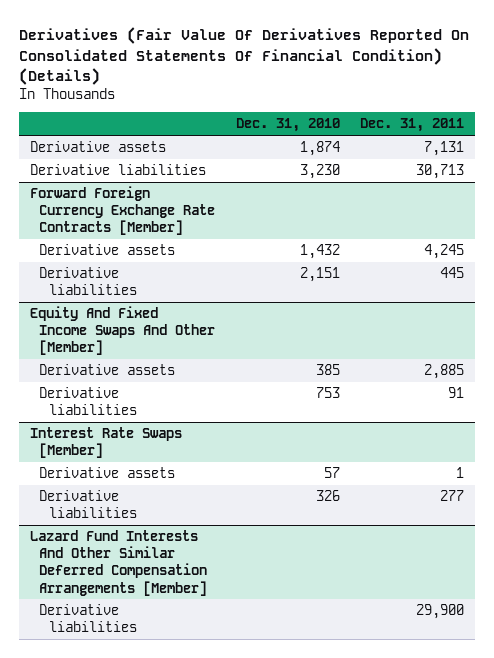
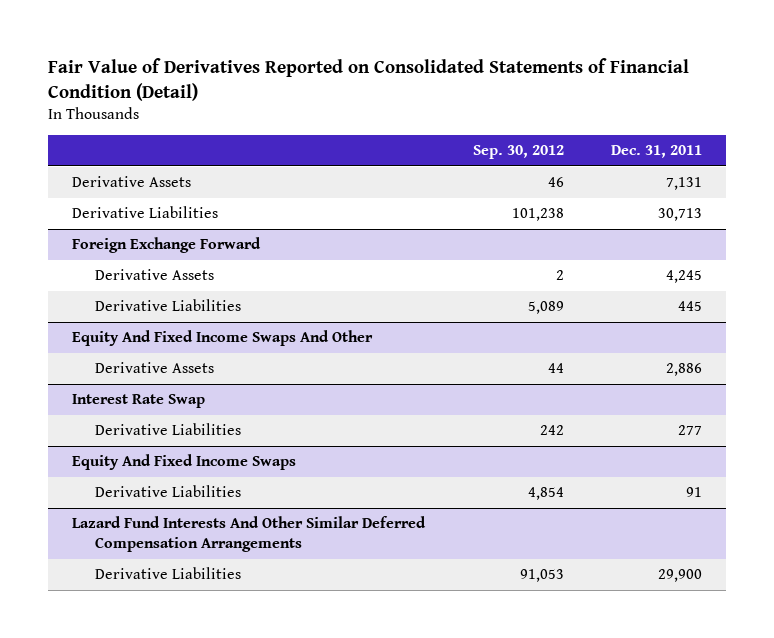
- Derivatives (Fair Value Of Derivatives Reported On Consolidated Statements Of Financial Condition) (Details)
+ Fair Value of Derivatives Reported on Consolidated Statements of Financial Condition (Detail)
- | Dec. 31, 2010 | Dec. 31, 2011
+ | Sep. 30, 2012 | Dec. 31, 2011
- Derivative assets | 1,874 | 7,131
- Derivative liabilities | 3,230 | 30,713
- Forward Foreign Currency Exchange Rate Contracts [Member]
- Derivative assets | 1,432 | 4,245
- Derivative liabilities | 2,151 | 445
- Equity And Fixed Income Swaps And Other [Member]
- Derivative assets | 385 | 2,885
- Derivative liabilities | 753 | 91
- Interest Rate Swaps [Member]
- Derivative assets | 57 | 1
- Derivative liabilities | 326 | 277
- Lazard Fund Interests And Other Similar Deferred Compensation Arrangements [Member]
- Derivative liabilities | | 29,900
+ Derivative Assets | 46 | 7,131
+ Derivative Liabilities | 101,238 | 30,713
+ Foreign Exchange Forward
+ Derivative Assets | 2 | 4,245
+ Derivative Liabilities | 5,089 | 445
+ Equity And Fixed Income Swaps And Other
+ Derivative Assets | 44 | 2,886
+ Interest Rate Swap
+ Derivative Liabilities | 242 | 277
+ Equity And Fixed Income Swaps
+ Derivative Liabilities | 4,854 | 91
+ Lazard Fund Interests And Other Similar Deferred Compensation Arrangements
+ Derivative Liabilities | 91,053 | 29,900

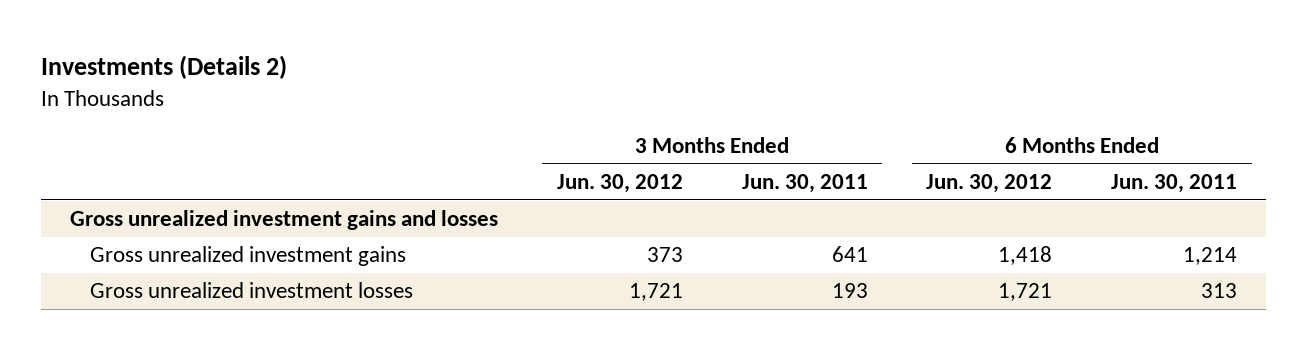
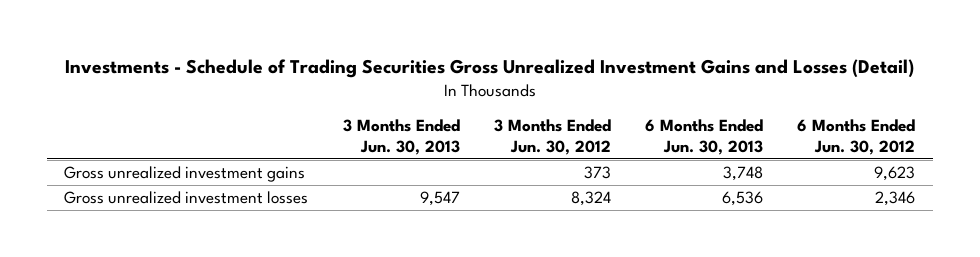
- Investments (Details 2)
+ Investments - Schedule of Trading Securities Gross Unrealized Investment Gains and Losses (Detail)
- | 3 Months Ended Jun. 30, 2012 | 3 Months Ended Jun. 30, 2011 | 6 Months Ended Jun. 30, 2012 | 6 Months Ended Jun. 30, 2011
+ | 3 Months Ended Jun. 30, 2013 | 3 Months Ended Jun. 30, 2012 | 6 Months Ended Jun. 30, 2013 | 6 Months Ended Jun. 30, 2012
- Gross unrealized investment gains and losses
- Gross unrealized investment gains | 373 | 641 | 1,418 | 1,214
- Gross unrealized investment losses | 1,721 | 193 | 1,721 | 313
+ Gross unrealized investment gains | | 373 | 3,748 | 9,623
+ Gross unrealized investment losses | 9,547 | 8,324 | 6,536 | 2,346

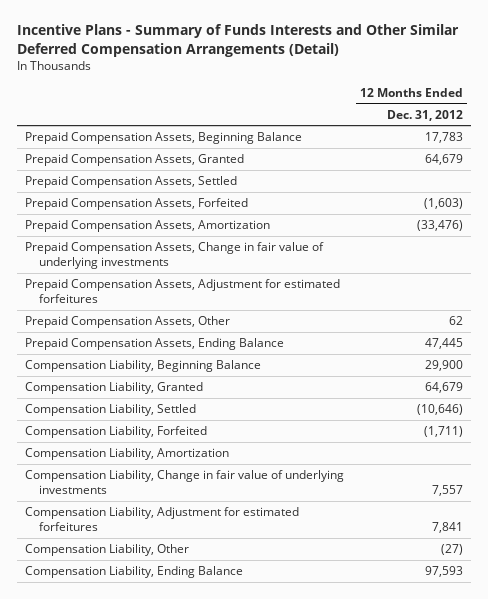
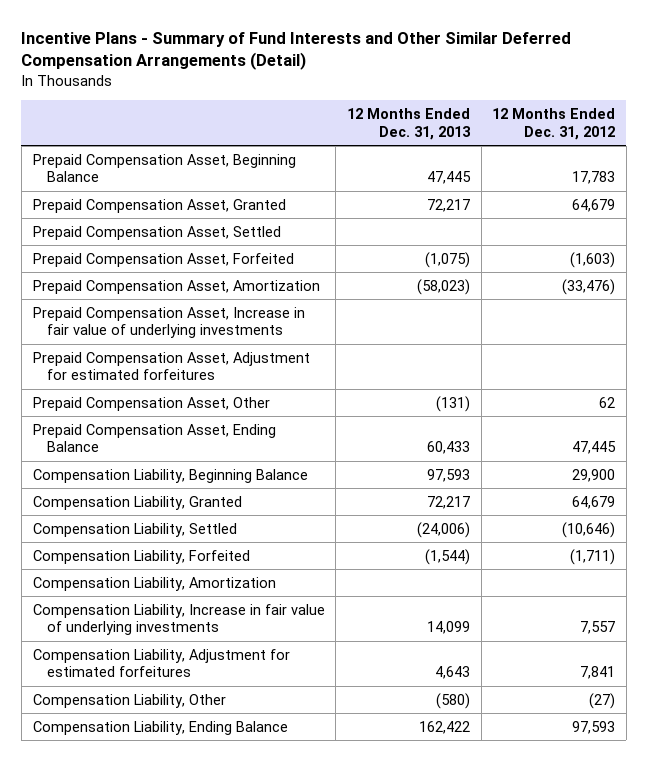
- Incentive Plans - Summary of Funds Interests and Other Similar Deferred Compensation Arrangements (Detail)
+ Incentive Plans - Summary of Fund Interests and Other Similar Deferred Compensation Arrangements (Detail)
- | 12 Months Ended Dec. 31, 2012
+ | 12 Months Ended Dec. 31, 2013 | 12 Months Ended Dec. 31, 2012
- Prepaid Compensation Assets, Beginning Balance | 17,783
- Prepaid Compensation Assets, Granted | 64,679
- Prepaid Compensation Assets, Settled
- Prepaid Compensation Assets, Forfeited | (1,603)
- Prepaid Compensation Assets, Amortization | (33,476)
- Prepaid Compensation Assets, Change in fair value of underlying investments
- Prepaid Compensation Assets, Adjustment for estimated forfeitures
- Prepaid Compensation Assets, Other | 62
- Prepaid Compensation Assets, Ending Balance | 47,445
+ Prepaid Compensation Asset, Beginning Balance | 47,445 | 17,783
+ Prepaid Compensation Asset, Granted | 72,217 | 64,679
+ Prepaid Compensation Asset, Settled
+ Prepaid Compensation Asset, Forfeited | (1,075) | (1,603)
+ Prepaid Compensation Asset, Amortization | (58,023) | (33,476)
+ Prepaid Compensation Asset, Increase in fair value of underlying investments
+ Prepaid Compensation Asset, Adjustment for estimated forfeitures
+ Prepaid Compensation Asset, Other | (131) | 62
+ Prepaid Compensation Asset, Ending Balance | 60,433 | 47,445
- Compensation Liability, Change in fair value of underlying investments | 7,557
+ Compensation Liability, Increase in fair value of underlying investments | 14,099 | 7,557

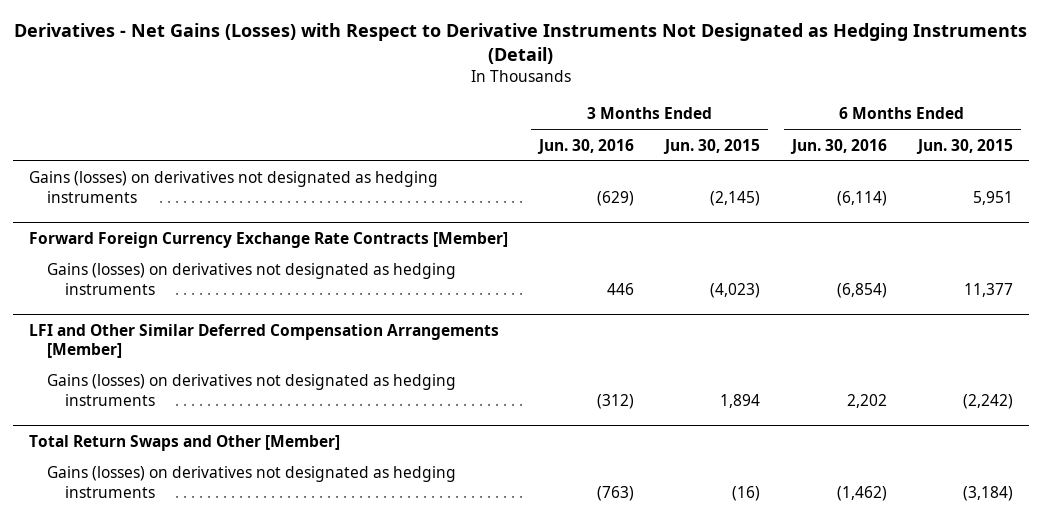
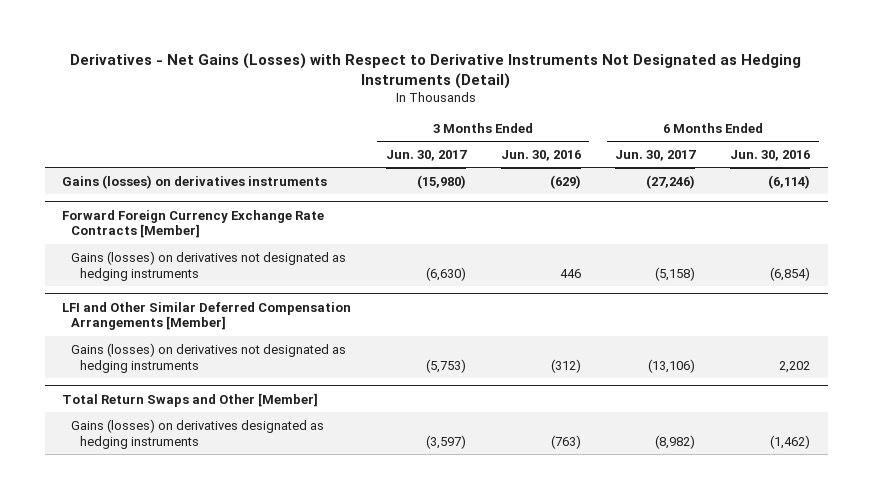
- | 3 Months Ended Jun. 30, 2016 | 3 Months Ended Jun. 30, 2015 | 6 Months Ended Jun. 30, 2016 | 6 Months Ended Jun. 30, 2015
+ | 3 Months Ended Jun. 30, 2017 | 3 Months Ended Jun. 30, 2016 | 6 Months Ended Jun. 30, 2017 | 6 Months Ended Jun. 30, 2016
- Gains (losses) on derivatives not designated as hedging instruments | (629) | (2,145) | (6,114) | 5,951
+ Gains (losses) on derivatives instruments | (15,980) | (629) | (27,246) | (6,114)
@ Total Return Swaps and Other [Member]
- Gains (losses) on derivatives not designated as hedging instruments | (763) | (16) | (1,462) | (3,184)
+ Gains (losses) on derivatives designated as hedging instruments | (3,597) | (763) | (8,982) | (1,462)

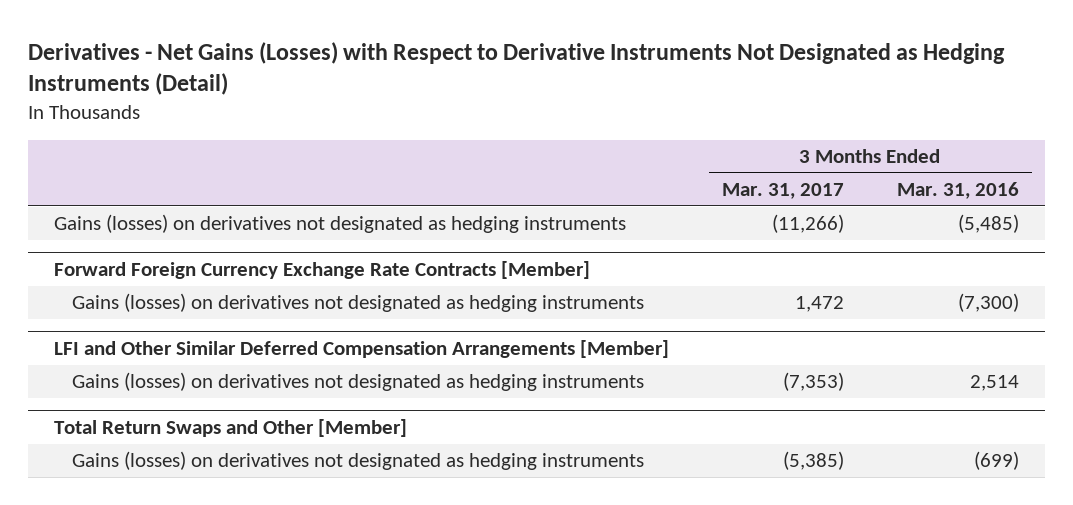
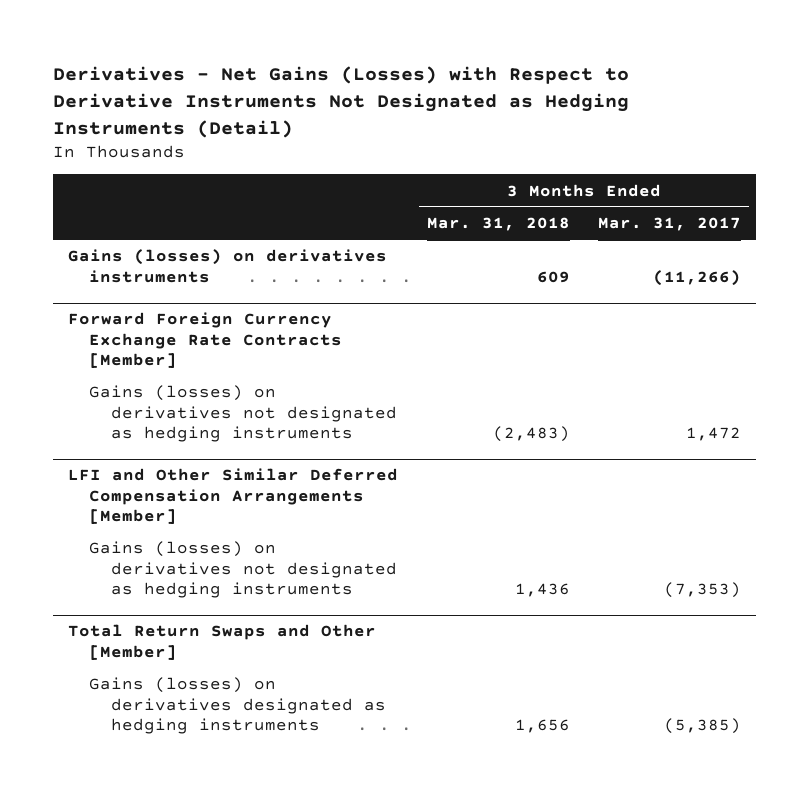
- | 3 Months Ended Mar. 31, 2017 | 3 Months Ended Mar. 31, 2016
+ | 3 Months Ended Mar. 31, 2018 | 3 Months Ended Mar. 31, 2017
- Gains (losses) on derivatives not designated as hedging instruments | (11,266) | (5,485)
+ Gains (losses) on derivatives instruments | 609 | (11,266)
@ Total Return Swaps and Other [Member]
- Gains (losses) on derivatives not designated as hedging instruments | (5,385) | (699)
+ Gains (losses) on derivatives designated as hedging instruments | 1,656 | (5,385)

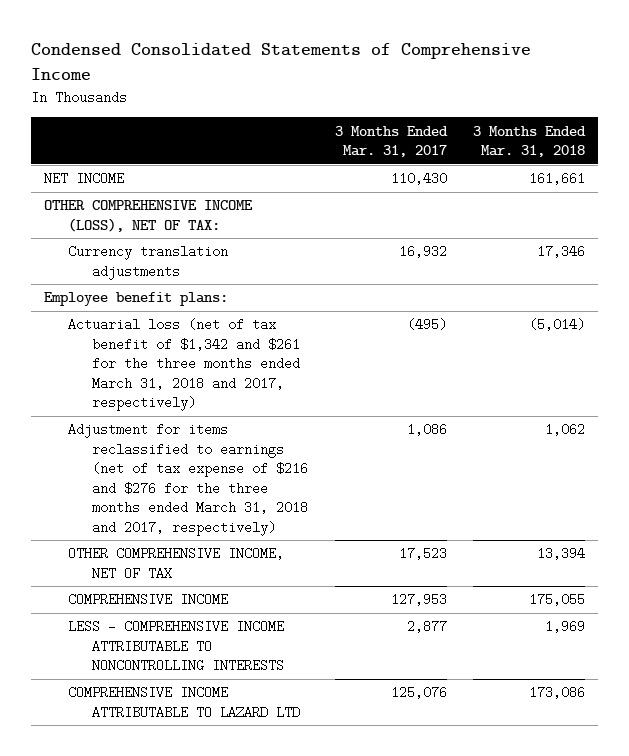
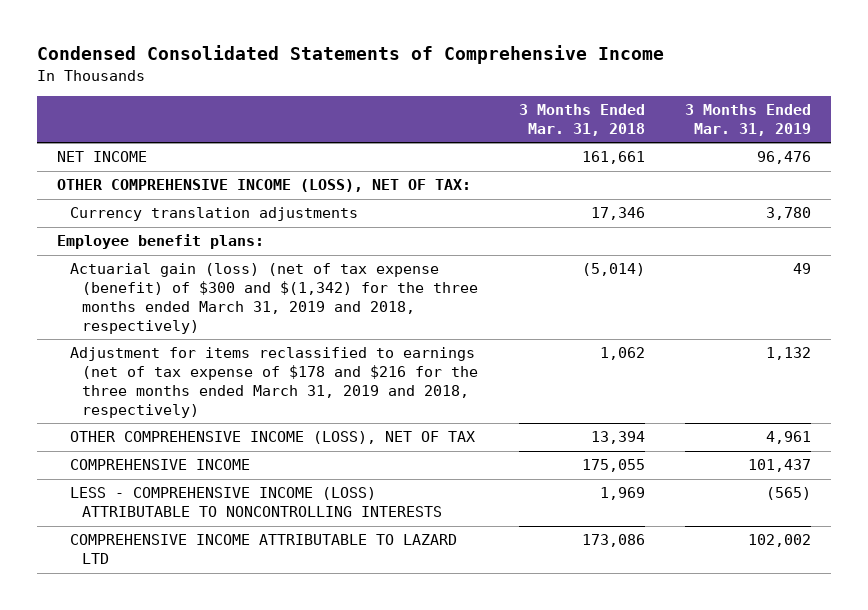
- | 3 Months Ended Mar. 31, 2017 | 3 Months Ended Mar. 31, 2018
+ | 3 Months Ended Mar. 31, 2018 | 3 Months Ended Mar. 31, 2019
- Actuarial loss (net of tax benefit of $1,342 and $261 for the three months ended March 31, 2018 and 2017, respectively) | (495) | (5,014)
- Adjustment for items reclassified to earnings (net of tax expense of $216 and $276 for the three months ended March 31, 2018 and 2017, respectively) | 1,086 | 1,062
- OTHER COMPREHENSIVE INCOME, NET OF TAX | 17,523 | 13,394
+ Actuarial gain (loss) (net of tax expense (benefit) of $300 and $(1,342) for the three months ended March 31, 2019 and 2018, respectively) | (5,014) | 49
+ Adjustment for items reclassified to earnings (net of tax expense of $178 and $216 for the three months ended March 31, 2019 and 2018, respectively) | 1,062 | 1,132
+ OTHER COMPREHENSIVE INCOME (LOSS), NET OF TAX | 13,394 | 4,961
- LESS - COMPREHENSIVE INCOME ATTRIBUTABLE TO NONCONTROLLING INTERESTS | 2,877 | 1,969
+ LESS - COMPREHENSIVE INCOME (LOSS) ATTRIBUTABLE TO NONCONTROLLING INTERESTS | 1,969 | (565)

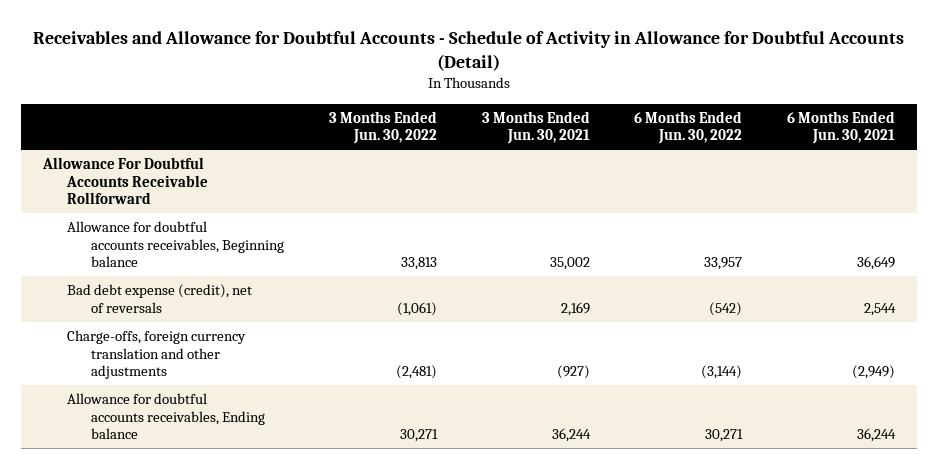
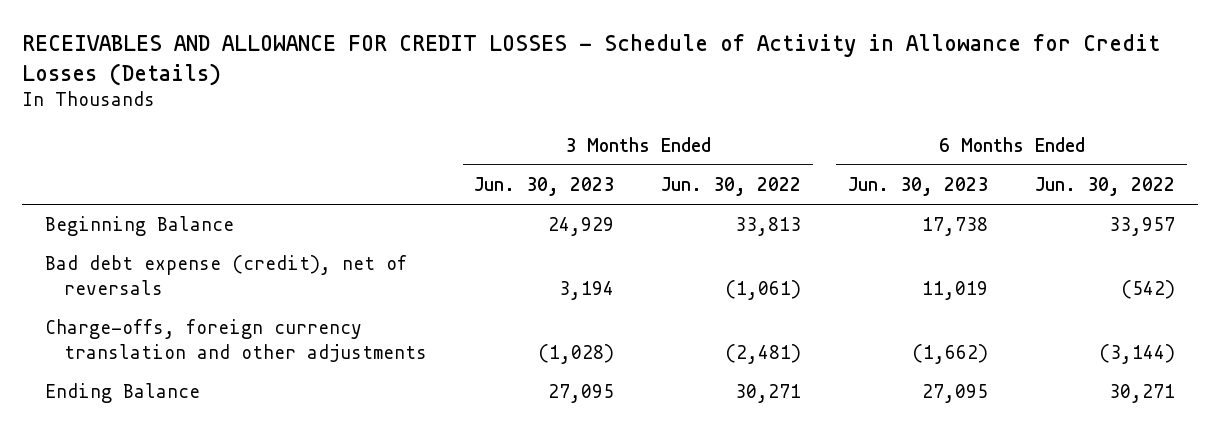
- Receivables and Allowance for Doubtful Accounts - Schedule of Activity in Allowance for Doubtful Accounts (Detail)
+ RECEIVABLES AND ALLOWANCE FOR CREDIT LOSSES - Schedule of Activity in Allowance for Credit Losses (Details)
- | 3 Months Ended Jun. 30, 2022 | 3 Months Ended Jun. 30, 2021 | 6 Months Ended Jun. 30, 2022 | 6 Months Ended Jun. 30, 2021
+ | 3 Months Ended Jun. 30, 2023 | 3 Months Ended Jun. 30, 2022 | 6 Months Ended Jun. 30, 2023 | 6 Months Ended Jun. 30, 2022
- Allowance For Doubtful Accounts Receivable Rollforward
- Allowance for doubtful accounts receivables, Beginning balance | 33,813 | 35,002 | 33,957 | 36,649
+ Beginning Balance | 24,929 | 33,813 | 17,738 | 33,957
- Allowance for doubtful accounts receivables, Ending balance | 30,271 | 36,244 | 30,271 | 36,244
+ Ending Balance | 27,095 | 30,271 | 27,095 | 30,271

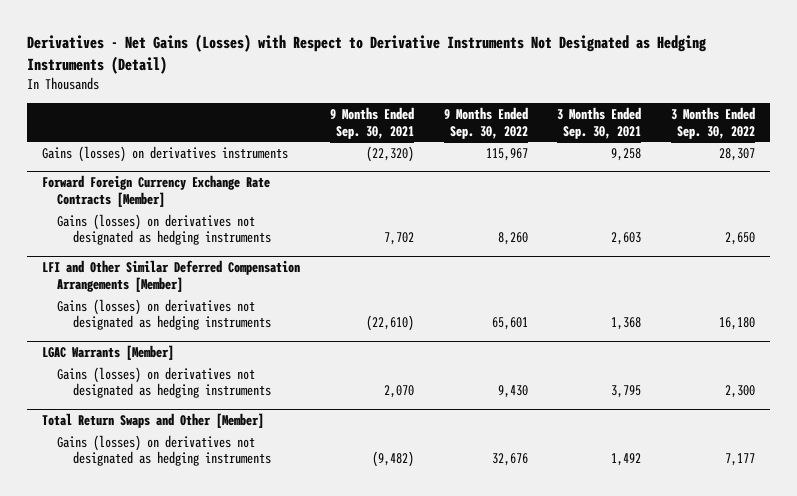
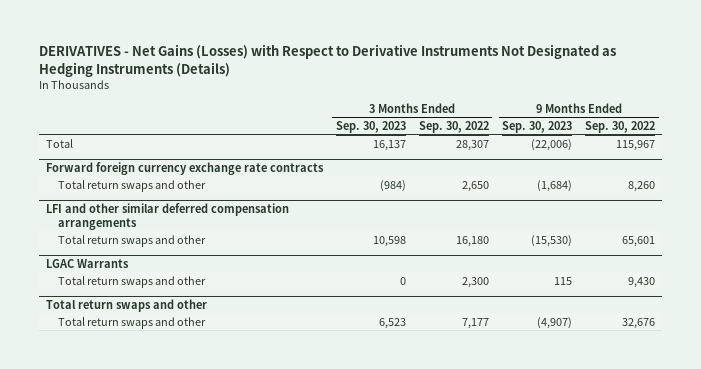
- Derivatives - Net Gains (Losses) with Respect to Derivative Instruments Not Designated as Hedging Instruments (Detail)
+ DERIVATIVES - Net Gains (Losses) with Respect to Derivative Instruments Not Designated as Hedging Instruments (Details)
- | 9 Months Ended Sep. 30, 2021 | 9 Months Ended Sep. 30, 2022 | 3 Months Ended Sep. 30, 2021 | 3 Months Ended Sep. 30, 2022
+ | 3 Months Ended Sep. 30, 2023 | 3 Months Ended Sep. 30, 2022 | 9 Months Ended Sep. 30, 2023 | 9 Months Ended Sep. 30, 2022
- Gains (losses) on derivatives instruments | (22,320) | 115,967 | 9,258 | 28,307
- Forward Foreign Currency Exchange Rate Contracts [Member]
- Gains (losses) on derivatives not designated as hedging instruments | 7,702 | 8,260 | 2,603 | 2,650
- LFI and Other Similar Deferred Compensation Arrangements [Member]
- Gains (losses) on derivatives not designated as hedging instruments | (22,610) | 65,601 | 1,368 | 16,180
- LGAC Warrants [Member]
- Gains (losses) on derivatives not designated as hedging instruments | 2,070 | 9,430 | 3,795 | 2,300
- Total Return Swaps and Other [Member]
- Gains (losses) on derivatives not designated as hedging instruments | (9,482) | 32,676 | 1,492 | 7,177
+ Total | 16,137 | 28,307 | (22,006) | 115,967
+ Forward foreign currency exchange rate contracts
+ Total return swaps and other | (984) | 2,650 | (1,684) | 8,260
+ LFI and other similar deferred compensation arrangements
+ Total return swaps and other | 10,598 | 16,180 | (15,530) | 65,601
+ LGAC Warrants
+ Total return swaps and other | 0 | 2,300 | 115 | 9,430
+ Total return swaps and other
+ Total return swaps and other | 6,523 | 7,177 | (4,907) | 32,676

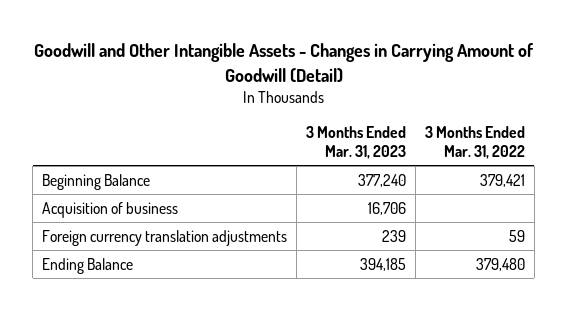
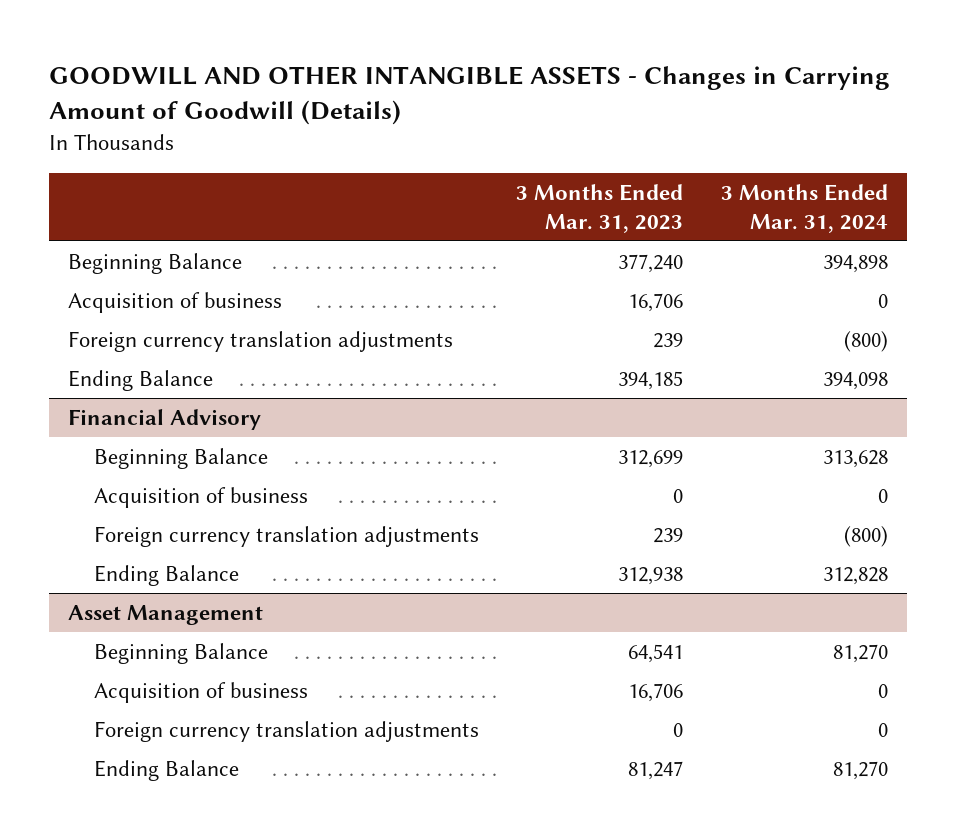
- Goodwill and Other Intangible Assets - Changes in Carrying Amount of Goodwill (Detail)
+ GOODWILL AND OTHER INTANGIBLE ASSETS - Changes in Carrying Amount of Goodwill (Details)
- | 3 Months Ended Mar. 31, 2023 | 3 Months Ended Mar. 31, 2022
+ | 3 Months Ended Mar. 31, 2023 | 3 Months Ended Mar. 31, 2024
+ Financial Advisory
+ Beginning Balance | 312,699 | 313,628
+ Acquisition of business | 0 | 0
+ Foreign currency translation adjustments | 239 | (800)
+ Ending Balance | 312,938 | 312,828
+ Asset Management
+ Beginning Balance | 64,541 | 81,270
+ Acquisition of business | 16,706 | 0
+ Foreign currency translation adjustments | 0 | 0
+ Ending Balance | 81,247 | 81,270

